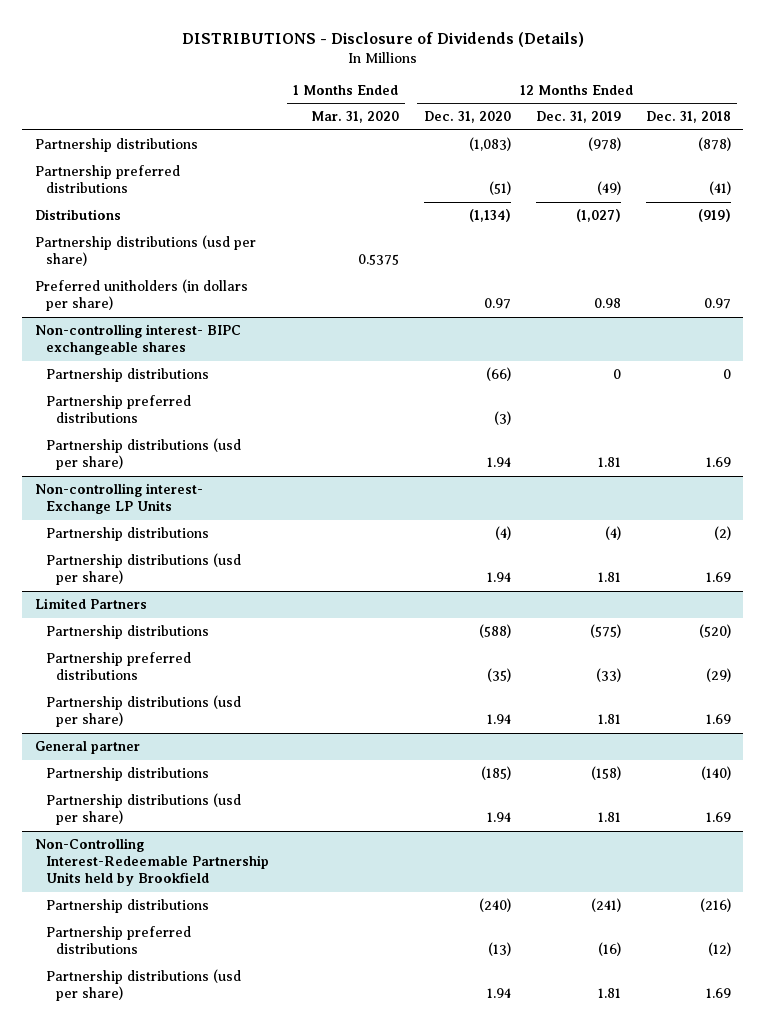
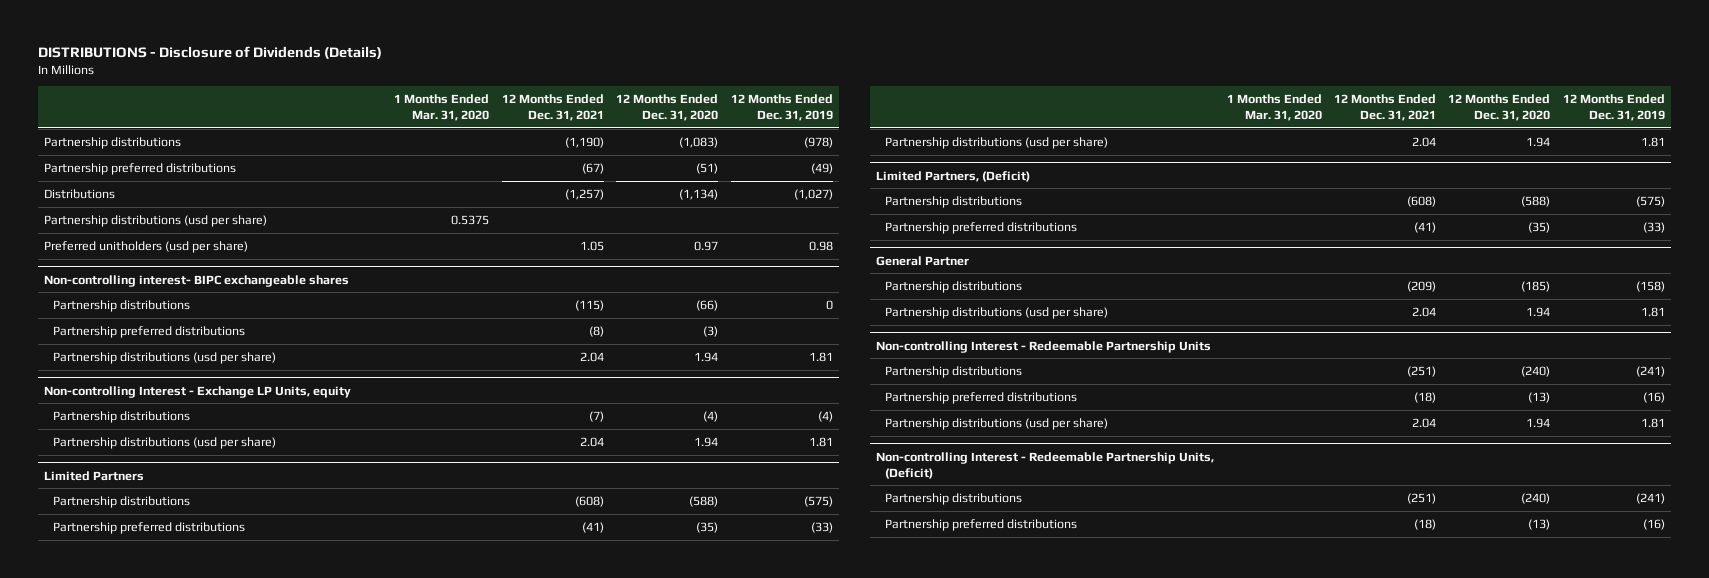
- | 1 Months Ended Mar. 31, 2020 | 12 Months Ended Dec. 31, 2020 | 12 Months Ended Dec. 31, 2019 | 12 Months Ended Dec. 31, 2018
+ | 1 Months Ended Mar. 31, 2020 | 12 Months Ended Dec. 31, 2021 | 12 Months Ended Dec. 31, 2020 | 12 Months Ended Dec. 31, 2019
- Preferred unitholders (in dollars per share) | | 0.97 | 0.98 | 0.97
+ Preferred unitholders (usd per share) | | 1.05 | 0.97 | 0.98
- Non-controlling interest- Exchange LP Units
+ Non-controlling Interest - Exchange LP Units, equity
- General partner
+ Limited Partners, (Deficit)
+ Partnership distributions | | (608) | (588) | (575)
+ Partnership preferred distributions | | (41) | (35) | (33)
+ General Partner
- Non-Controlling Interest-Redeemable Partnership Units held by Brookfield
+ Non-controlling Interest - Redeemable Partnership Units
+ Non-controlling Interest - Redeemable Partnership Units, (Deficit)
+ Partnership distributions | | (251) | (240) | (241)
+ Partnership preferred distributions | | (18) | (13) | (16)

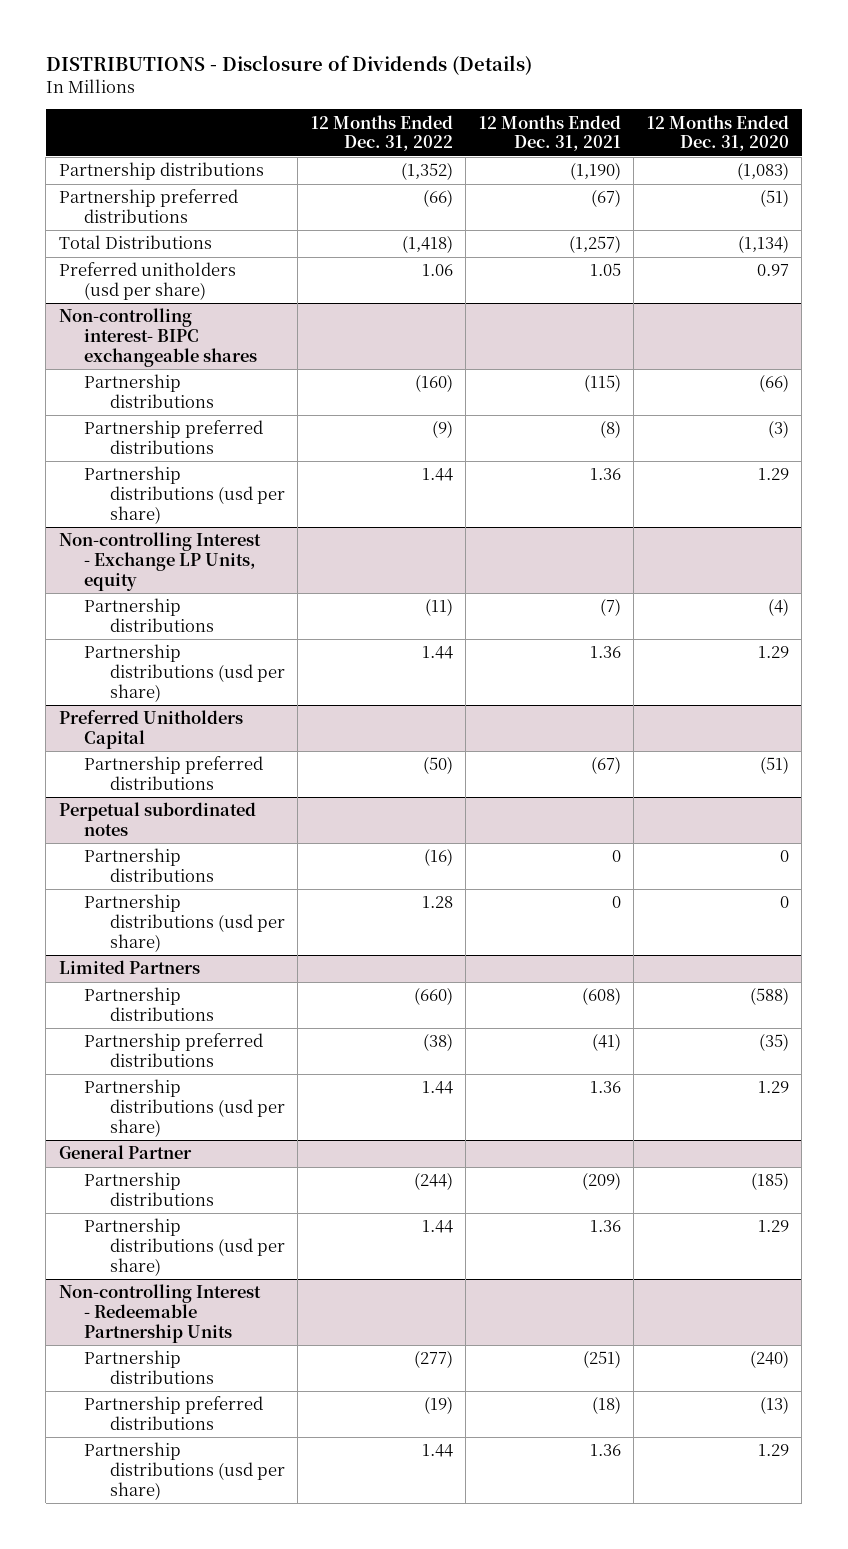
- | 1 Months Ended Mar. 31, 2020 | 12 Months Ended Dec. 31, 2021 | 12 Months Ended Dec. 31, 2020 | 12 Months Ended Dec. 31, 2019
+ | 12 Months Ended Dec. 31, 2022 | 12 Months Ended Dec. 31, 2021 | 12 Months Ended Dec. 31, 2020
- Distributions | | (1,257) | (1,134) | (1,027)
- Partnership distributions (usd per share) | 0.5375 | | |
+ Total Distributions | (1,418) | (1,257) | (1,134)
@ Non-controlling interest- BIPC exchangeable shares
- Partnership distributions (usd per share) | | 2.04 | 1.94 | 1.81
+ Partnership distributions (usd per share) | 1.44 | 1.36 | 1.29
@ Non-controlling Interest - Exchange LP Units, equity
- Partnership distributions (usd per share) | | 2.04 | 1.94 | 1.81
+ Partnership distributions (usd per share) | 1.44 | 1.36 | 1.29
+ Preferred Unitholders Capital
+ Partnership preferred distributions | (50) | (67) | (51)
+ Perpetual subordinated notes
+ Partnership distributions | (16) | 0 | 0
+ Partnership distributions (usd per share) | 1.28 | 0 | 0
@ Limited Partners
- Partnership distributions (usd per share) | | 2.04 | 1.94 | 1.81
- Limited Partners, (Deficit)
- Partnership distributions | | (608) | (588) | (575)
- Partnership preferred distributions | | (41) | (35) | (33)
@ Limited Partners
+ Partnership distributions (usd per share) | 1.44 | 1.36 | 1.29
@ General Partner
- Partnership distributions (usd per share) | | 2.04 | 1.94 | 1.81
+ Partnership distributions (usd per share) | 1.44 | 1.36 | 1.29
@ Non-controlling Interest - Redeemable Partnership Units
- Partnership distributions (usd per share) | | 2.04 | 1.94 | 1.81
- Non-controlling Interest - Redeemable Partnership Units, (Deficit)
- Partnership distributions | | (251) | (240) | (241)
- Partnership preferred distributions | | (18) | (13) | (16)
@ Non-controlling Interest - Redeemable Partnership Units
+ Partnership distributions (usd per share) | 1.44 | 1.36 | 1.29

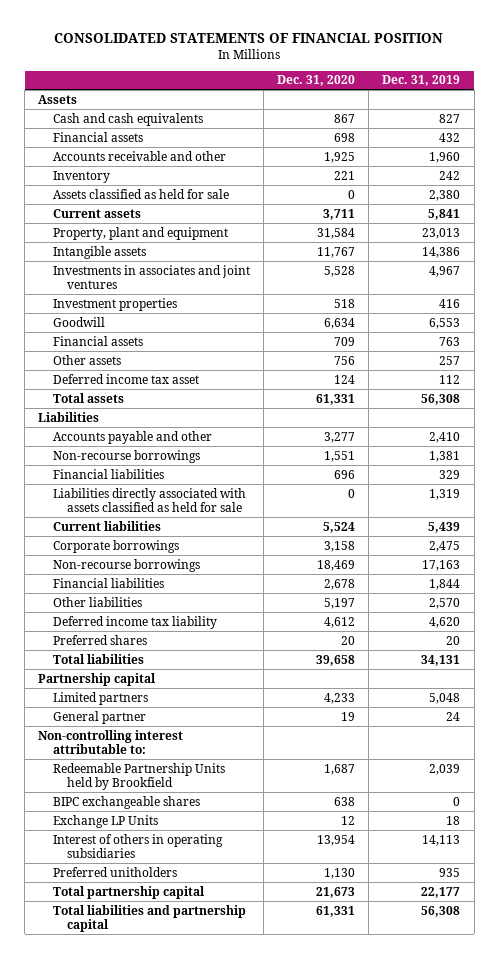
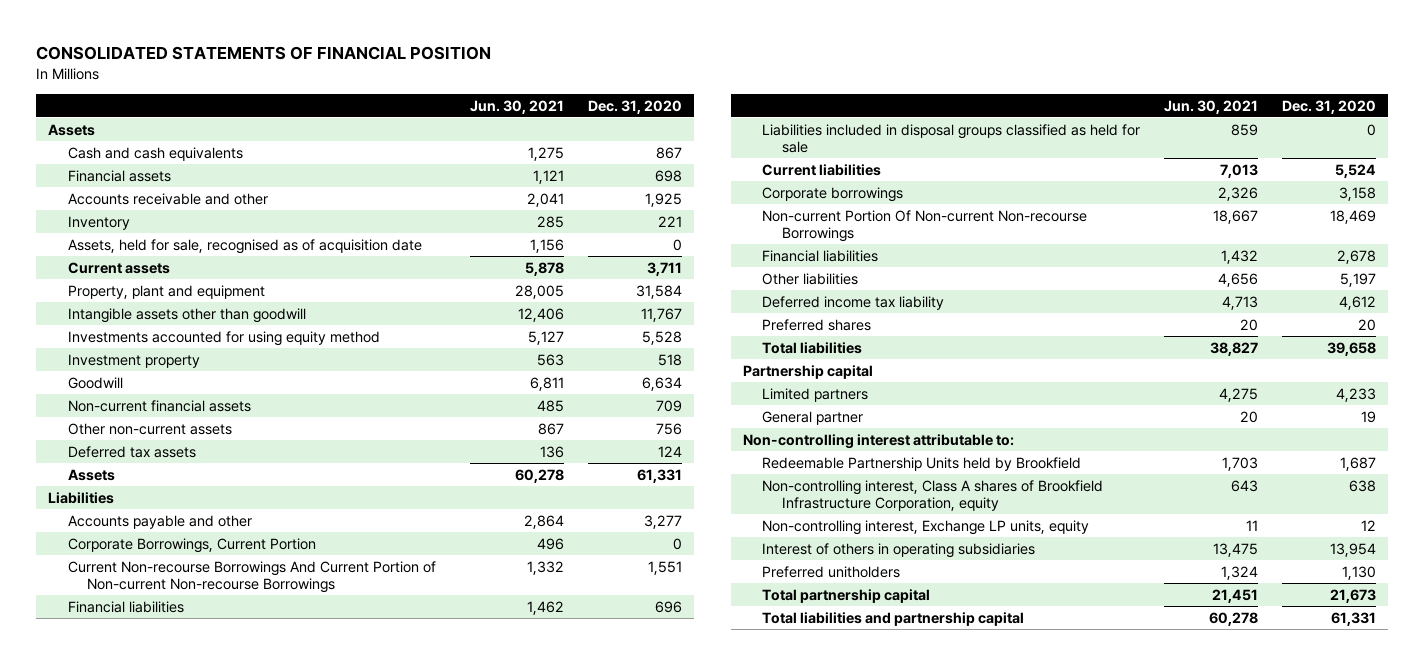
- | Dec. 31, 2020 | Dec. 31, 2019
+ | Jun. 30, 2021 | Dec. 31, 2020
- Assets classified as held for sale | 0 | 2,380
+ Assets, held for sale, recognised as of acquisition date | 1,156 | 0
- Intangible assets | 11,767 | 14,386
- Investments in associates and joint ventures | 5,528 | 4,967
- Investment properties | 518 | 416
+ Intangible assets other than goodwill | 12,406 | 11,767
+ Investments accounted for using equity method | 5,127 | 5,528
+ Investment property | 563 | 518
- Financial assets | 709 | 763
- Other assets | 756 | 257
- Deferred income tax asset | 124 | 112
- Total assets | 61,331 | 56,308
+ Non-current financial assets | 485 | 709
+ Other non-current assets | 867 | 756
+ Deferred tax assets | 136 | 124
+ Assets | 60,278 | 61,331
- Non-recourse borrowings | 1,551 | 1,381
+ Corporate Borrowings, Current Portion | 496 | 0
+ Current Non-recourse Borrowings And Current Portion of Non-current Non-recourse Borrowings | 1,332 | 1,551
- Liabilities directly associated with assets classified as held for sale | 0 | 1,319
+ Liabilities included in disposal groups classified as held for sale | 859 | 0
- Non-recourse borrowings | 18,469 | 17,163
+ Non-current Portion Of Non-current Non-recourse Borrowings | 18,667 | 18,469
- BIPC exchangeable shares | 638 | 0
- Exchange LP Units | 12 | 18
+ Non-controlling interest, Class A shares of Brookfield Infrastructure Corporation, equity | 643 | 638
+ Non-controlling interest, Exchange LP units, equity | 11 | 12

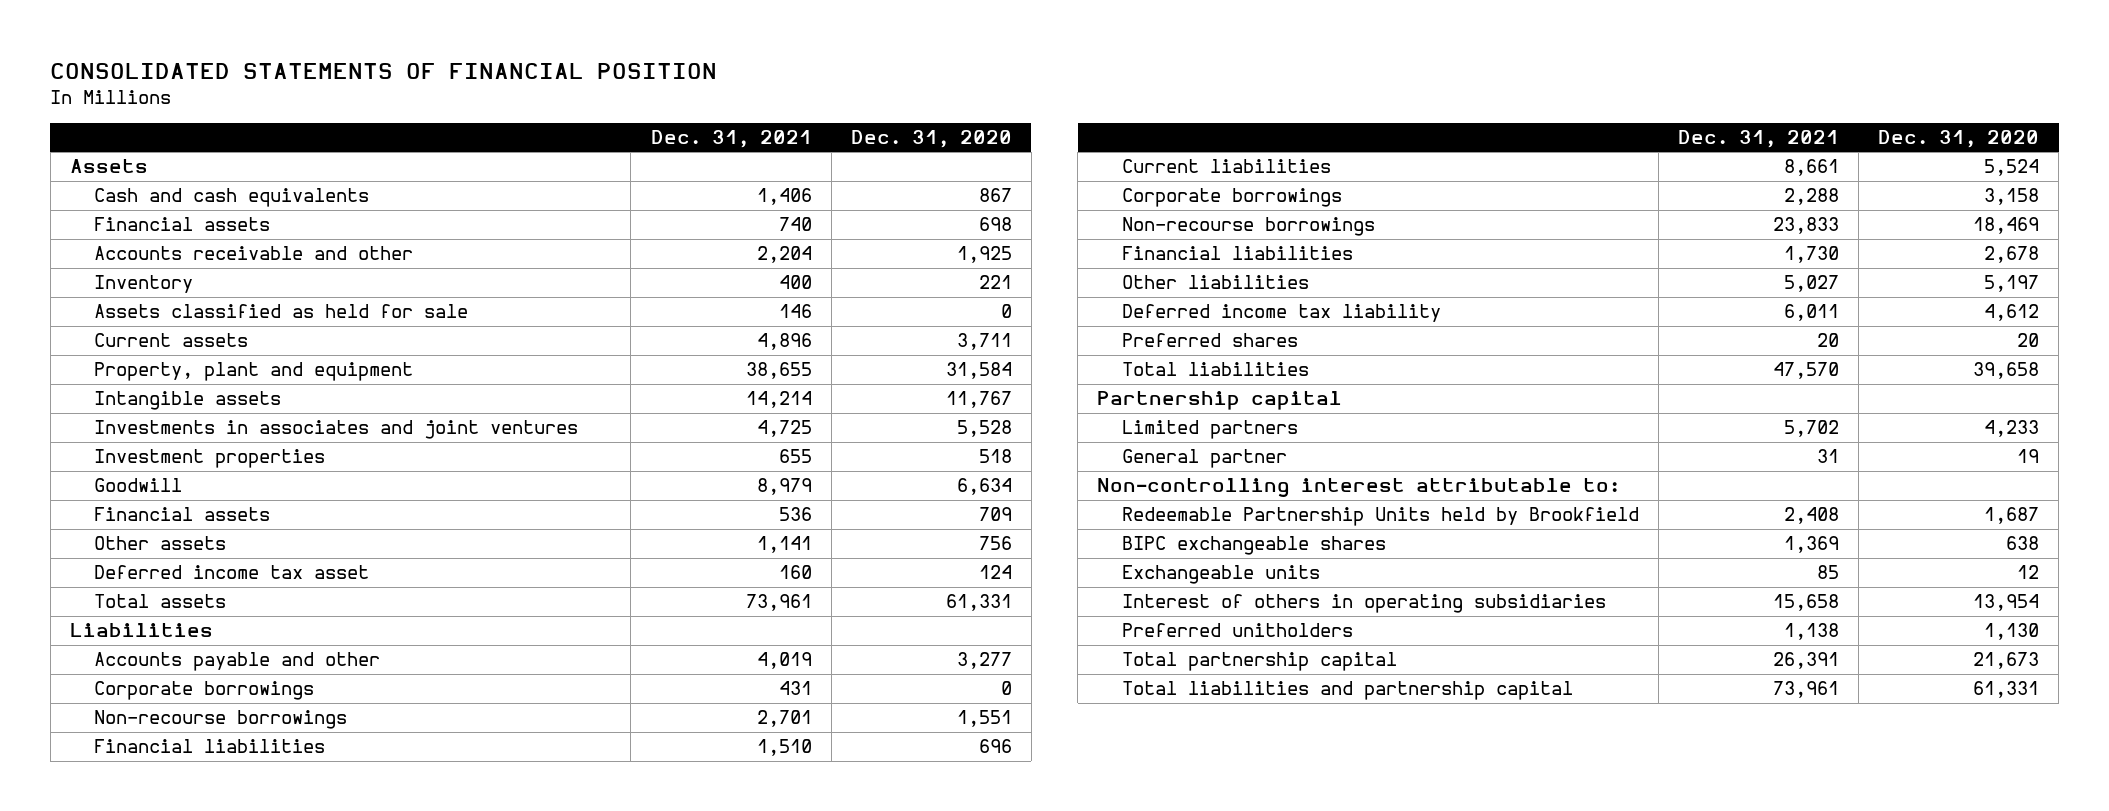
- | Jun. 30, 2021 | Dec. 31, 2020
+ | Dec. 31, 2021 | Dec. 31, 2020
- Assets, held for sale, recognised as of acquisition date | 1,156 | 0
+ Assets classified as held for sale | 146 | 0
- Intangible assets other than goodwill | 12,406 | 11,767
- Investments accounted for using equity method | 5,127 | 5,528
- Investment property | 563 | 518
+ Intangible assets | 14,214 | 11,767
+ Investments in associates and joint ventures | 4,725 | 5,528
+ Investment properties | 655 | 518
- Non-current financial assets | 485 | 709
- Other non-current assets | 867 | 756
- Deferred tax assets | 136 | 124
- Assets | 60,278 | 61,331
+ Financial assets | 536 | 709
+ Other assets | 1,141 | 756
+ Deferred income tax asset | 160 | 124
+ Total assets | 73,961 | 61,331
- Corporate Borrowings, Current Portion | 496 | 0
- Current Non-recourse Borrowings And Current Portion of Non-current Non-recourse Borrowings | 1,332 | 1,551
+ Corporate borrowings | 431 | 0
+ Non-recourse borrowings | 2,701 | 1,551
- Liabilities included in disposal groups classified as held for sale | 859 | 0
- Non-current Portion Of Non-current Non-recourse Borrowings | 18,667 | 18,469
+ Non-recourse borrowings | 23,833 | 18,469
- Non-controlling interest, Class A shares of Brookfield Infrastructure Corporation, equity | 643 | 638
- Non-controlling interest, Exchange LP units, equity | 11 | 12
+ BIPC exchangeable shares | 1,369 | 638
+ Exchangeable units | 85 | 12

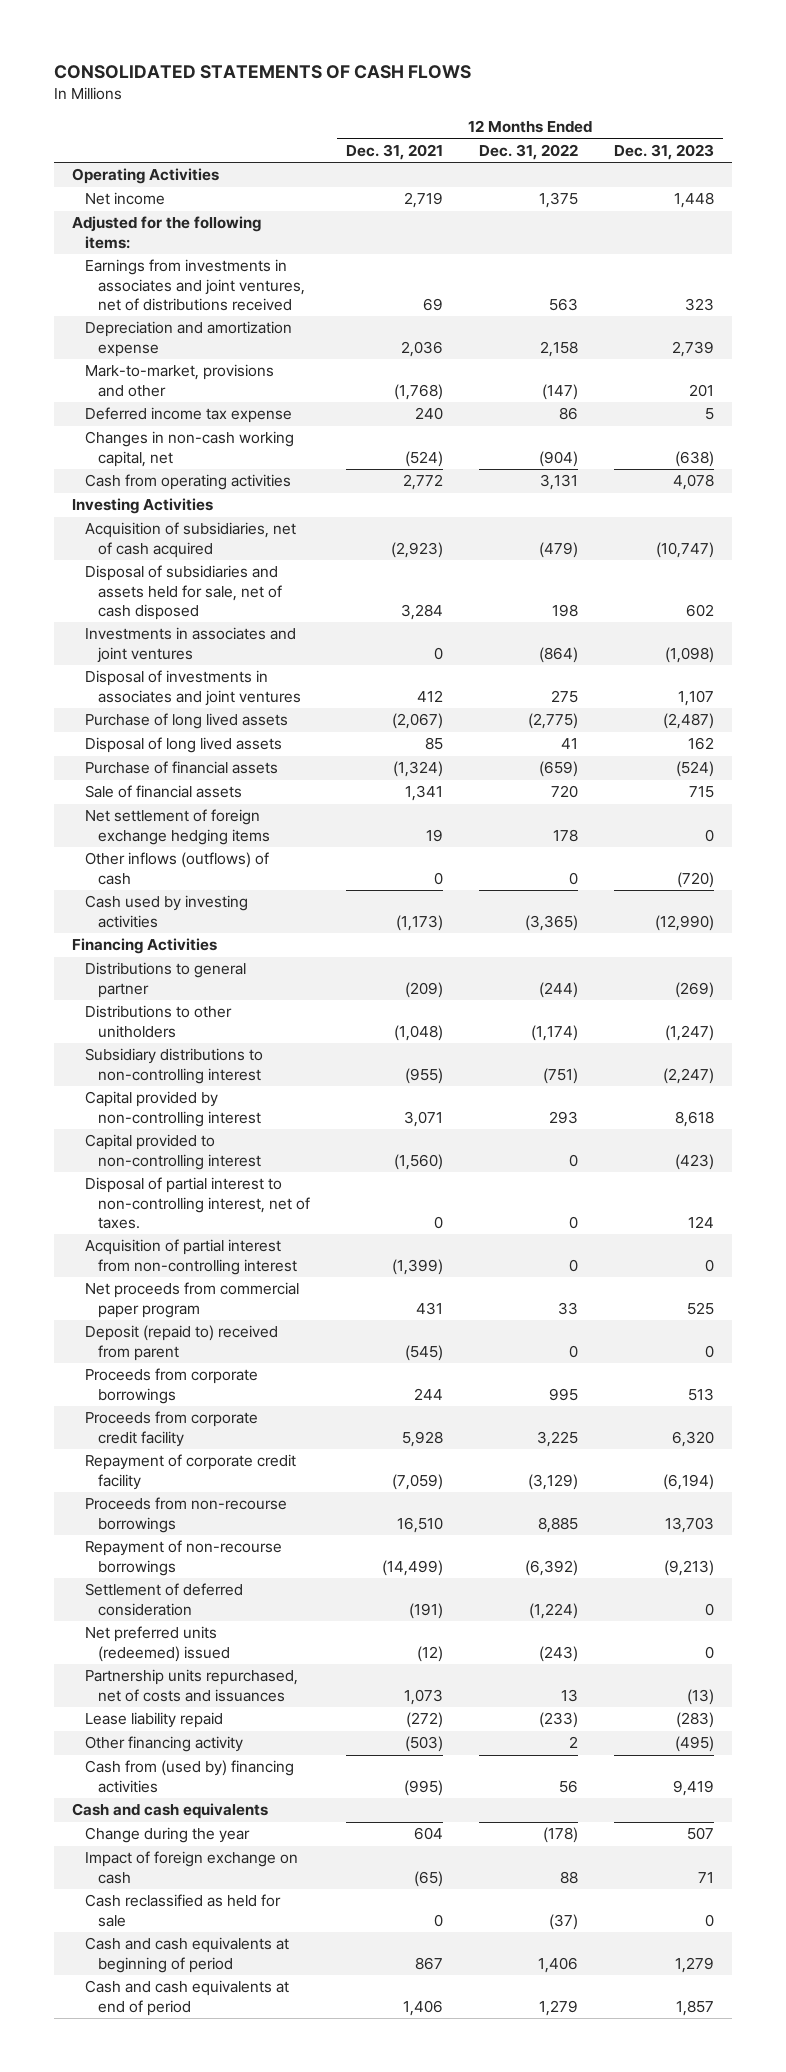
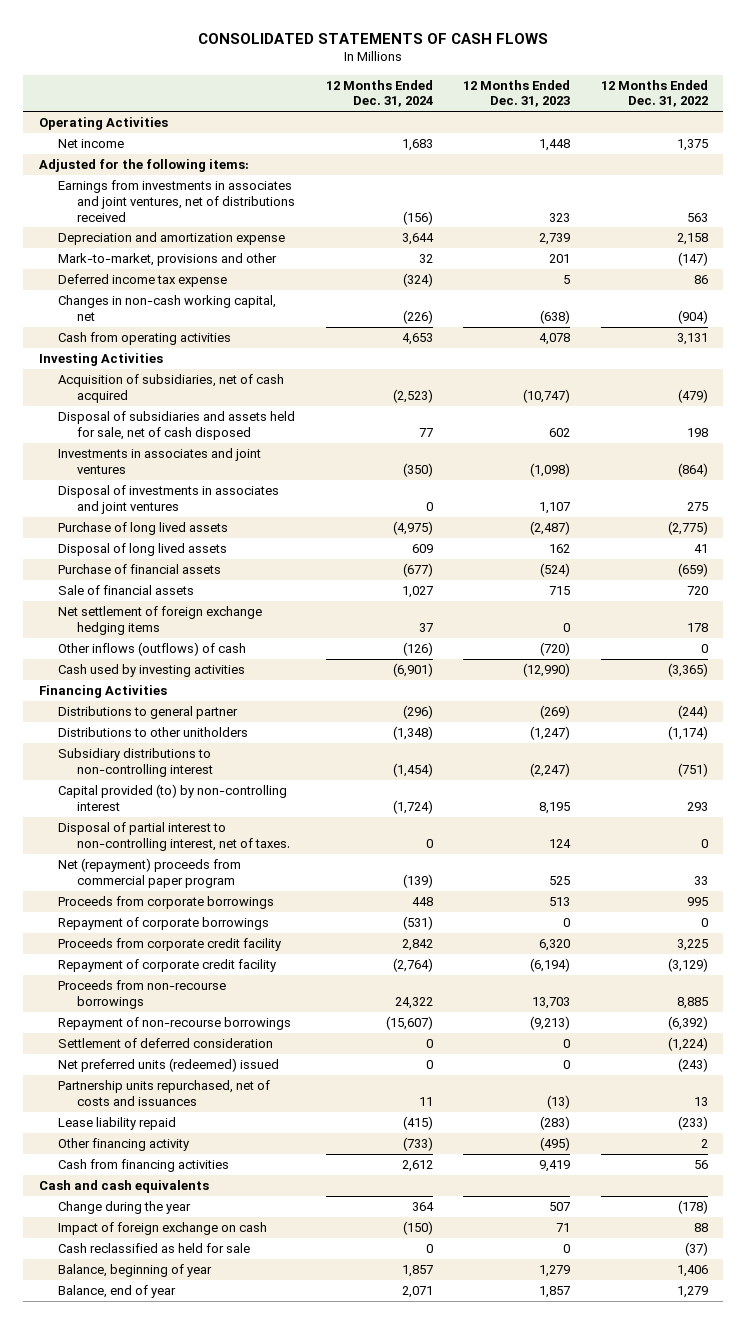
- | 12 Months Ended Dec. 31, 2021 | 12 Months Ended Dec. 31, 2022 | 12 Months Ended Dec. 31, 2023
+ | 12 Months Ended Dec. 31, 2024 | 12 Months Ended Dec. 31, 2023 | 12 Months Ended Dec. 31, 2022
- Capital provided by non-controlling interest | 3,071 | 293 | 8,618
- Capital provided to non-controlling interest | (1,560) | 0 | (423)
+ Capital provided (to) by non-controlling interest | (1,724) | 8,195 | 293
- Acquisition of partial interest from non-controlling interest | (1,399) | 0 | 0
- Net proceeds from commercial paper program | 431 | 33 | 525
- Deposit (repaid to) received from parent | (545) | 0 | 0
+ Net (repayment) proceeds from commercial paper program | (139) | 525 | 33
+ Repayment of corporate borrowings | (531) | 0 | 0
- Cash from (used by) financing activities | (995) | 56 | 9,419
+ Cash from financing activities | 2,612 | 9,419 | 56
- Cash and cash equivalents at beginning of period | 867 | 1,406 | 1,279
- Cash and cash equivalents at end of period | 1,406 | 1,279 | 1,857
+ Balance, beginning of year | 1,857 | 1,279 | 1,406
+ Balance, end of year | 2,071 | 1,857 | 1,279

